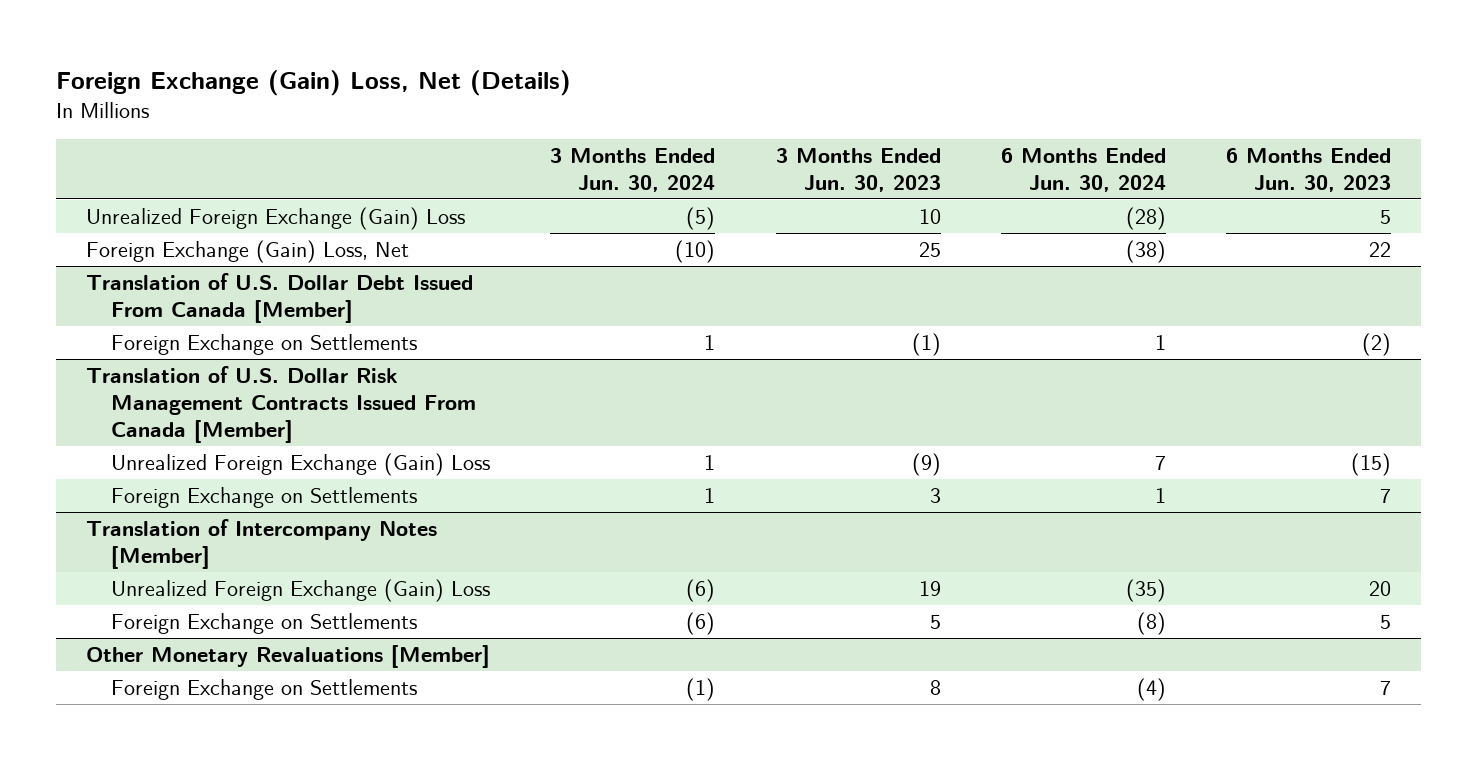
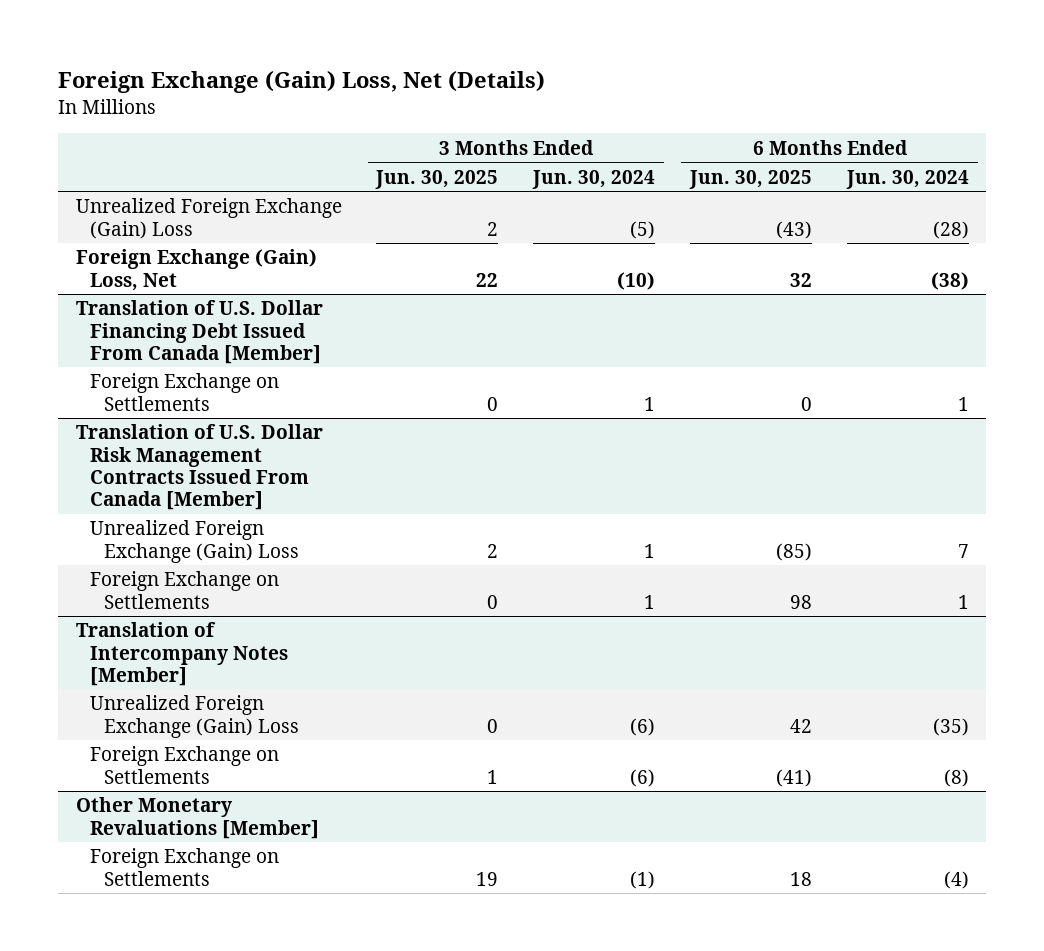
- | 3 Months Ended Jun. 30, 2024 | 3 Months Ended Jun. 30, 2023 | 6 Months Ended Jun. 30, 2024 | 6 Months Ended Jun. 30, 2023
+ | 3 Months Ended Jun. 30, 2025 | 3 Months Ended Jun. 30, 2024 | 6 Months Ended Jun. 30, 2025 | 6 Months Ended Jun. 30, 2024
- Translation of U.S. Dollar Debt Issued From Canada [Member]
+ Translation of U.S. Dollar Financing Debt Issued From Canada [Member]

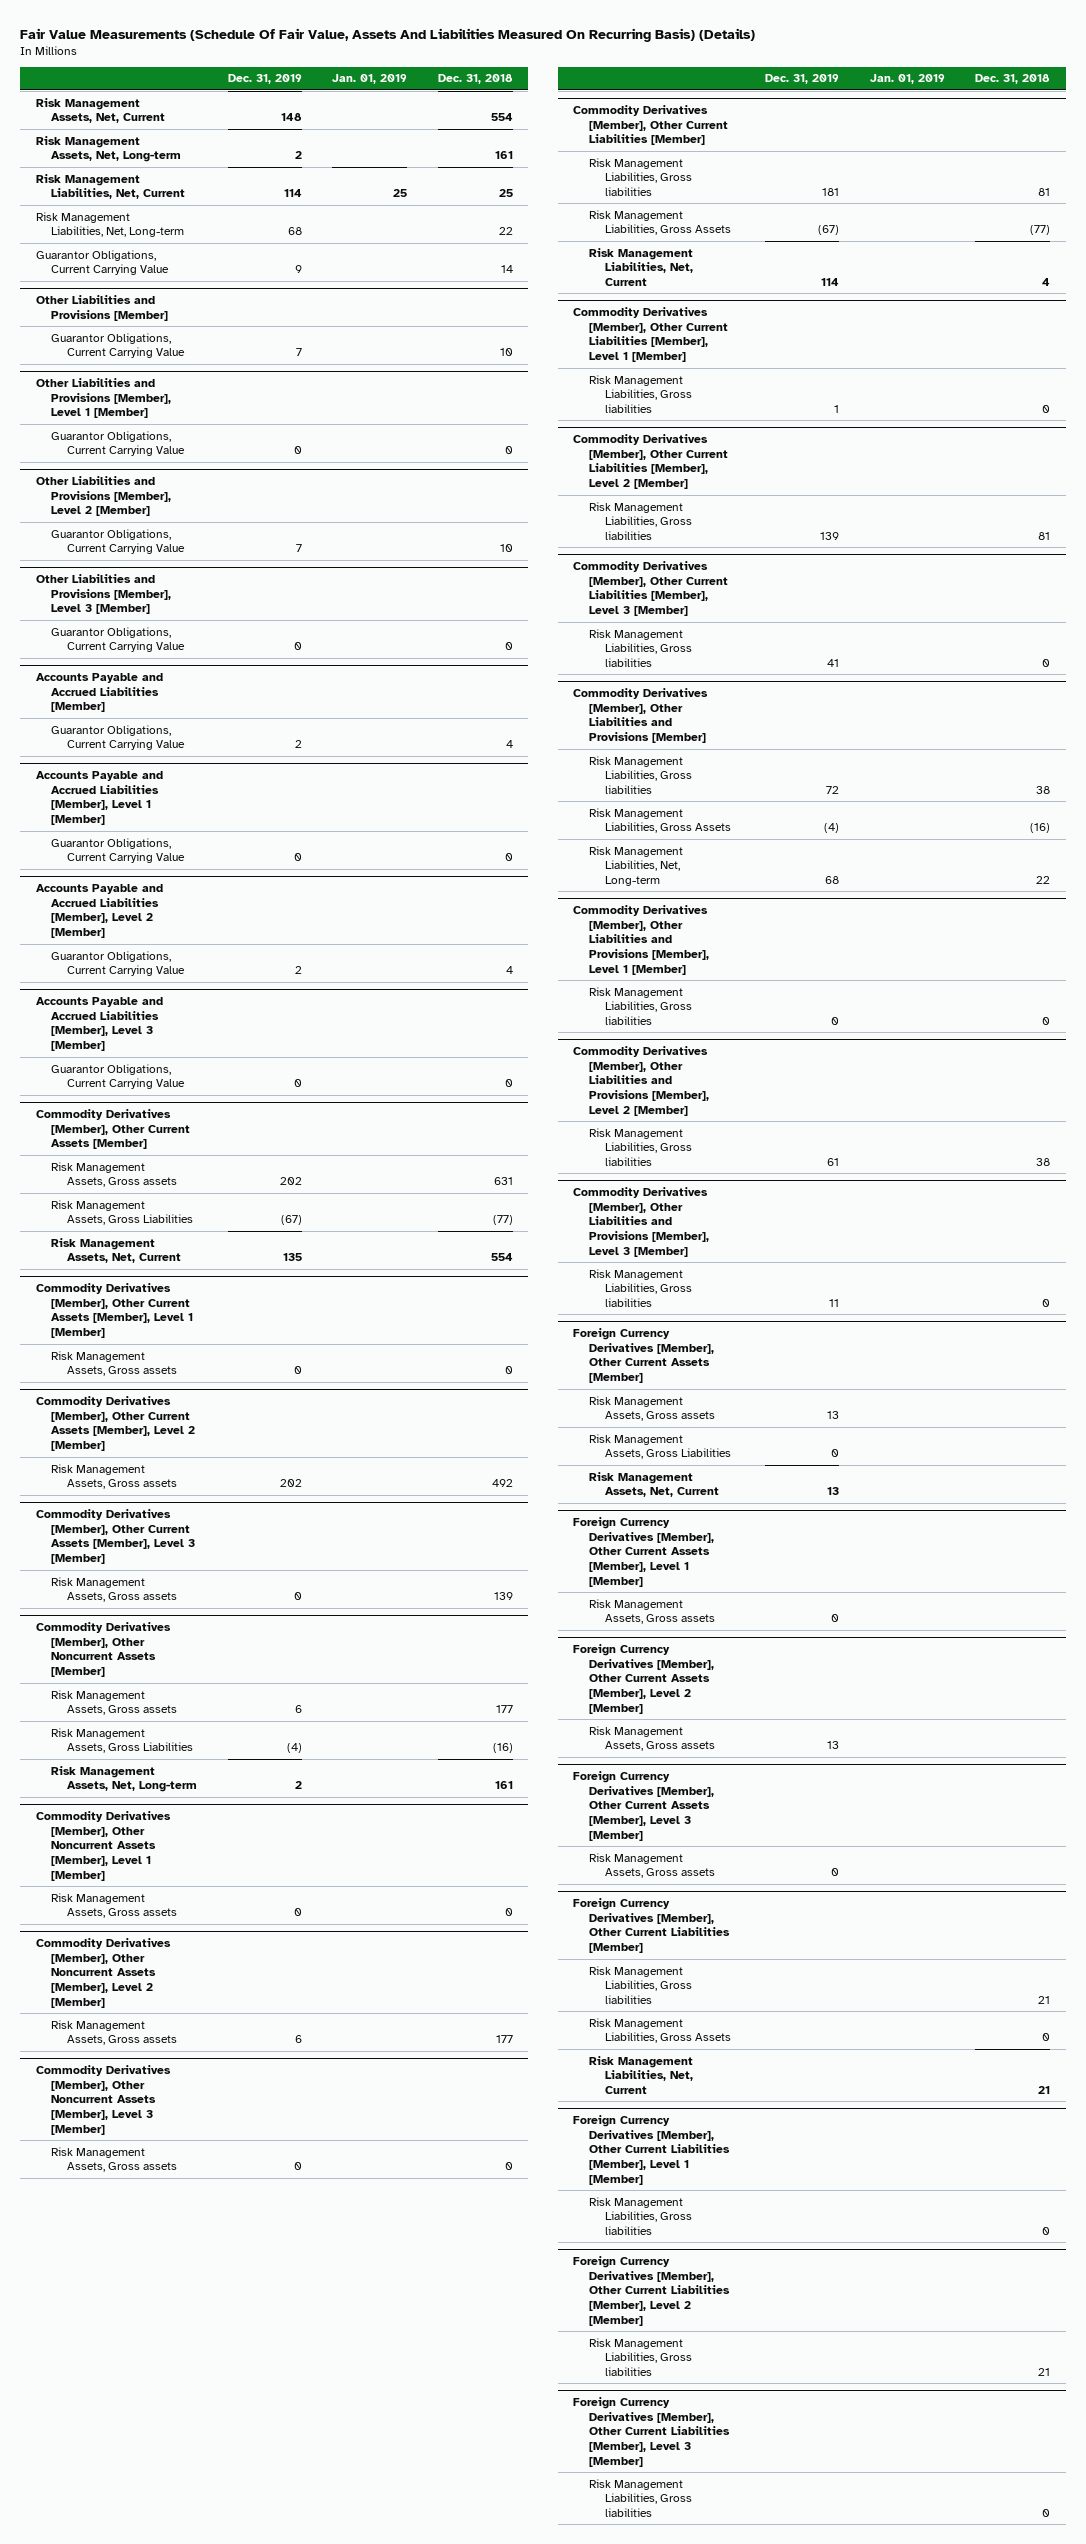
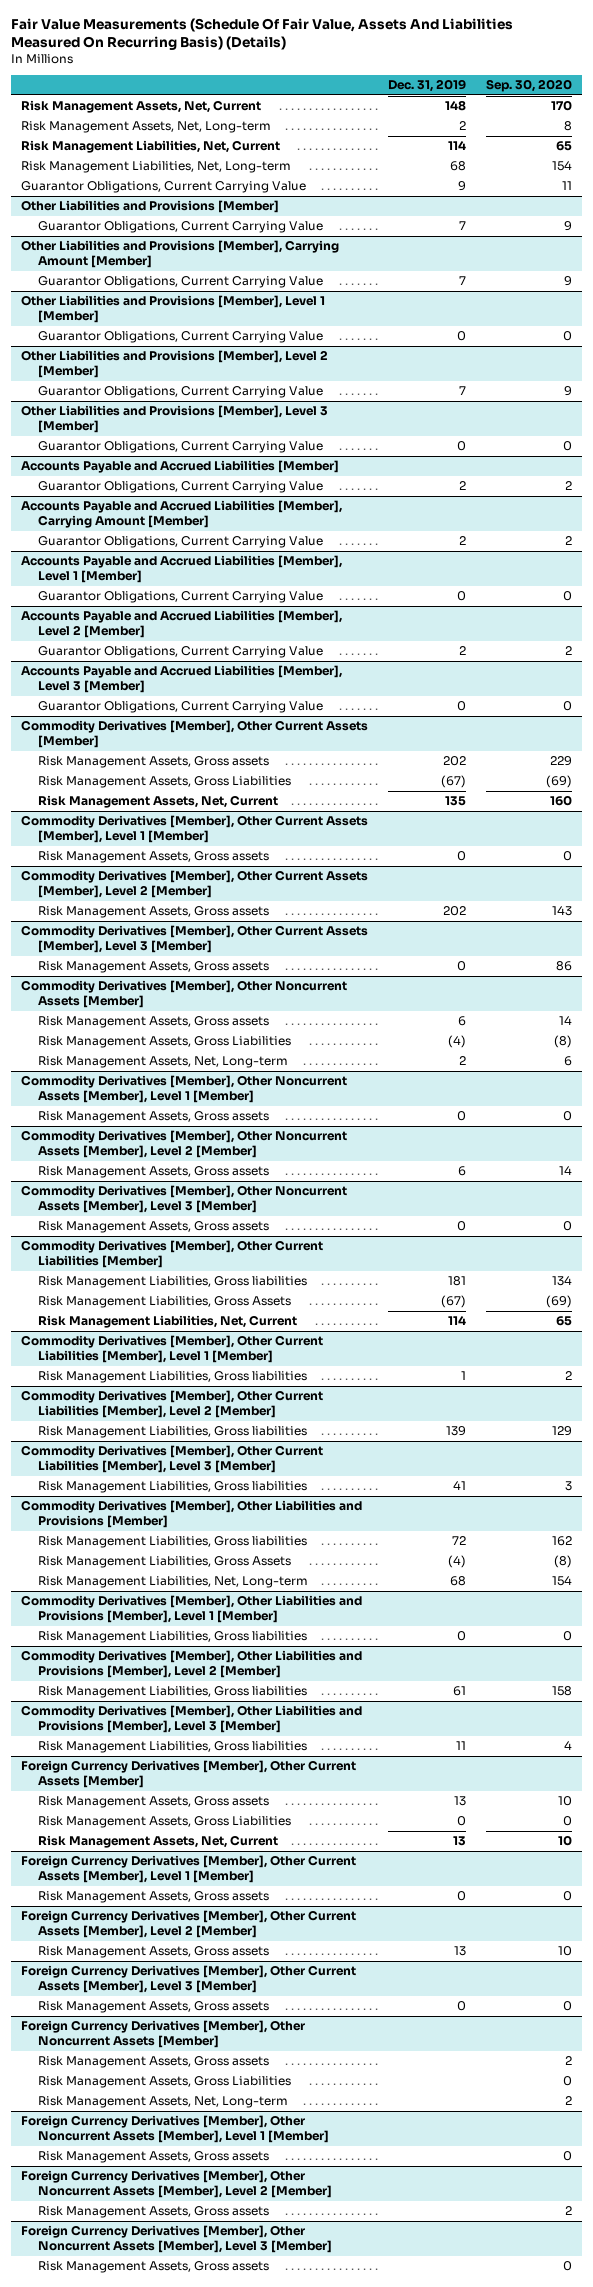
- | Dec. 31, 2019 | Jan. 01, 2019 | Dec. 31, 2018
+ | Dec. 31, 2019 | Sep. 30, 2020
+ Other Liabilities and Provisions [Member], Carrying Amount [Member]
+ Guarantor Obligations, Current Carrying Value | 7 | 9
+ Accounts Payable and Accrued Liabilities [Member], Carrying Amount [Member]
+ Guarantor Obligations, Current Carrying Value | 2 | 2
- Foreign Currency Derivatives [Member], Other Current Liabilities [Member]
- Risk Management Liabilities, Gross liabilities | | | 21
- Risk Management Liabilities, Gross Assets | | | 0
- Risk Management Liabilities, Net, Current | | | 21
- Foreign Currency Derivatives [Member], Other Current Liabilities [Member], Level 1 [Member]
- Risk Management Liabilities, Gross liabilities | | | 0
- Foreign Currency Derivatives [Member], Other Current Liabilities [Member], Level 2 [Member]
- Risk Management Liabilities, Gross liabilities | | | 21
- Foreign Currency Derivatives [Member], Other Current Liabilities [Member], Level 3 [Member]
- Risk Management Liabilities, Gross liabilities | | | 0
+ Foreign Currency Derivatives [Member], Other Noncurrent Assets [Member]
+ Risk Management Assets, Gross assets | | 2
+ Risk Management Assets, Gross Liabilities | | 0
+ Risk Management Assets, Net, Long-term | | 2
+ Foreign Currency Derivatives [Member], Other Noncurrent Assets [Member], Level 1 [Member]
+ Risk Management Assets, Gross assets | | 0
+ Foreign Currency Derivatives [Member], Other Noncurrent Assets [Member], Level 2 [Member]
+ Risk Management Assets, Gross assets | | 2
+ Foreign Currency Derivatives [Member], Other Noncurrent Assets [Member], Level 3 [Member]
+ Risk Management Assets, Gross assets | | 0

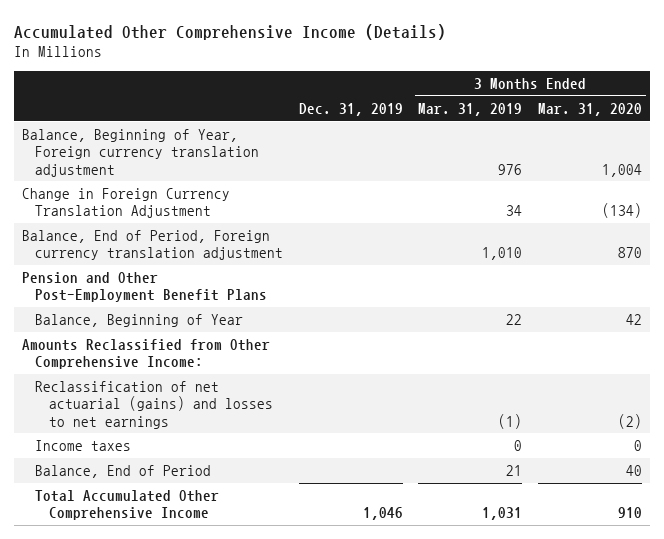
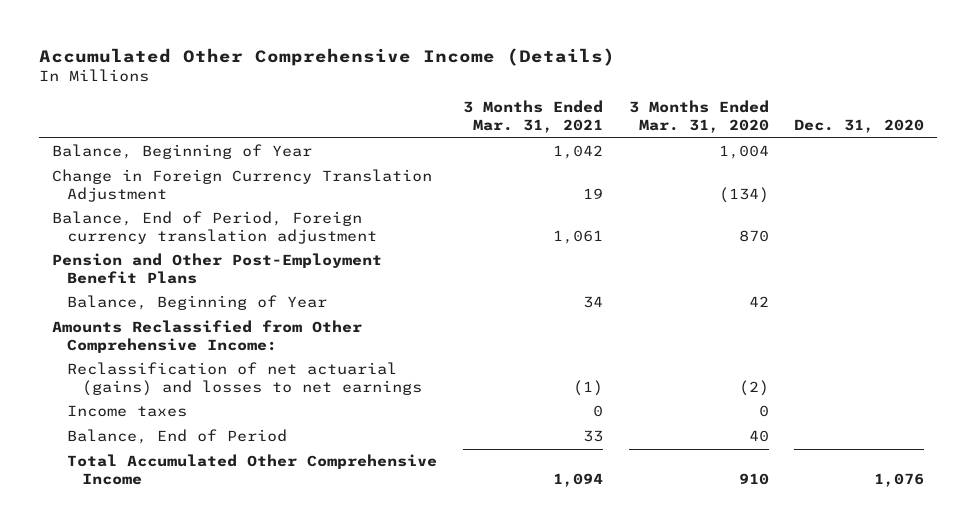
- | Dec. 31, 2019 | 3 Months Ended Mar. 31, 2019 | 3 Months Ended Mar. 31, 2020
+ | 3 Months Ended Mar. 31, 2021 | 3 Months Ended Mar. 31, 2020 | Dec. 31, 2020
- Balance, Beginning of Year, Foreign currency translation adjustment | | 976 | 1,004
+ Balance, Beginning of Year | 1,042 | 1,004 |

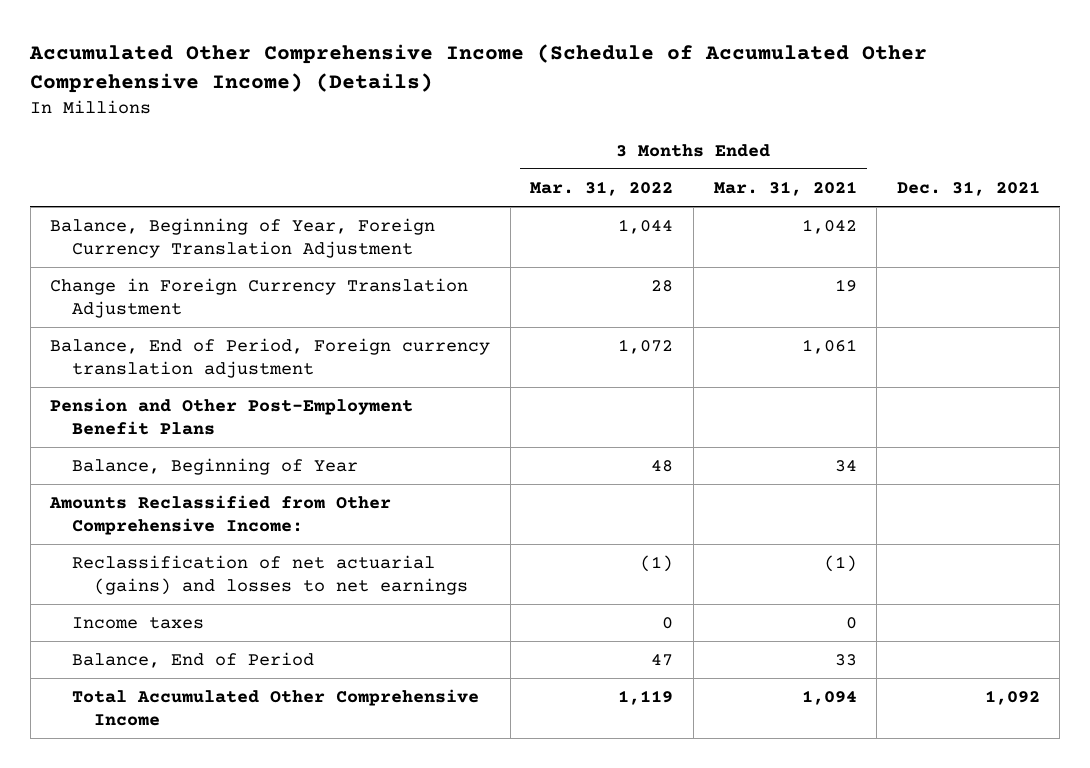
- Accumulated Other Comprehensive Income (Details)
+ Accumulated Other Comprehensive Income (Schedule of Accumulated Other Comprehensive Income) (Details)
- | 3 Months Ended Mar. 31, 2021 | 3 Months Ended Mar. 31, 2020 | Dec. 31, 2020
+ | 3 Months Ended Mar. 31, 2022 | 3 Months Ended Mar. 31, 2021 | Dec. 31, 2021
- Balance, Beginning of Year | 1,042 | 1,004 |
+ Balance, Beginning of Year, Foreign Currency Translation Adjustment | 1,044 | 1,042 |

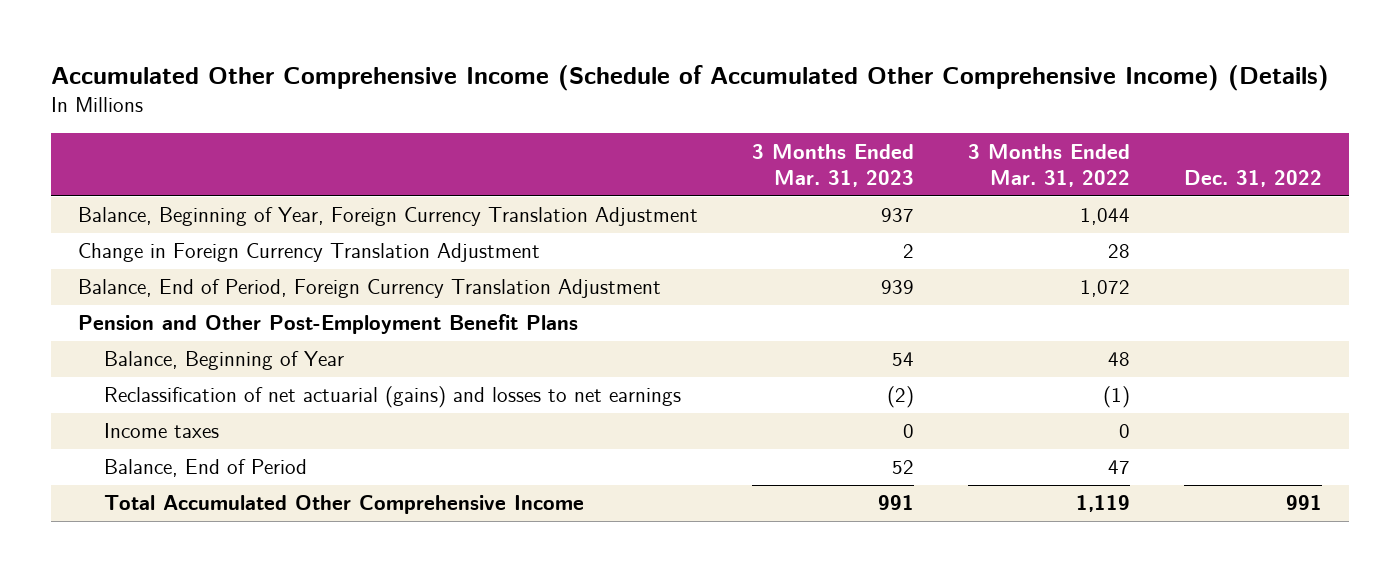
- | 3 Months Ended Mar. 31, 2022 | 3 Months Ended Mar. 31, 2021 | Dec. 31, 2021
+ | 3 Months Ended Mar. 31, 2023 | 3 Months Ended Mar. 31, 2022 | Dec. 31, 2022
- Balance, End of Period, Foreign currency translation adjustment | 1,072 | 1,061 |
+ Balance, End of Period, Foreign Currency Translation Adjustment | 939 | 1,072 |
- Amounts Reclassified from Other Comprehensive Income:

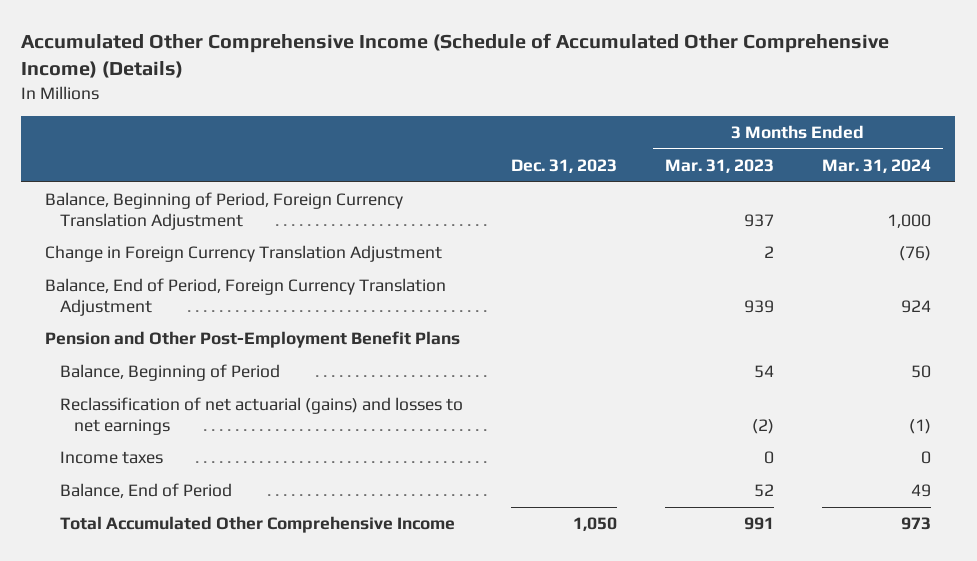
- | 3 Months Ended Mar. 31, 2023 | 3 Months Ended Mar. 31, 2022 | Dec. 31, 2022
+ | Dec. 31, 2023 | 3 Months Ended Mar. 31, 2023 | 3 Months Ended Mar. 31, 2024
- Balance, Beginning of Year, Foreign Currency Translation Adjustment | 937 | 1,044 |
+ Balance, Beginning of Period, Foreign Currency Translation Adjustment | | 937 | 1,000
- Balance, Beginning of Year | 54 | 48 |
+ Balance, Beginning of Period | | 54 | 50

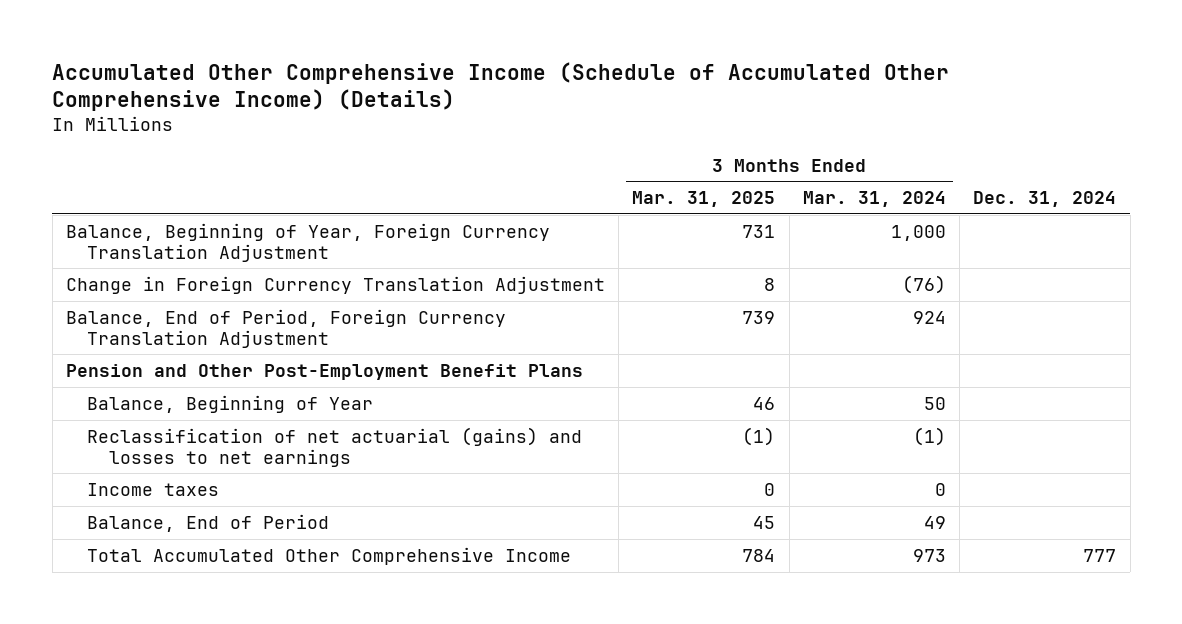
- | Dec. 31, 2023 | 3 Months Ended Mar. 31, 2023 | 3 Months Ended Mar. 31, 2024
+ | 3 Months Ended Mar. 31, 2025 | 3 Months Ended Mar. 31, 2024 | Dec. 31, 2024
- Balance, Beginning of Period, Foreign Currency Translation Adjustment | | 937 | 1,000
+ Balance, Beginning of Year, Foreign Currency Translation Adjustment | 731 | 1,000 |
- Balance, Beginning of Period | | 54 | 50
+ Balance, Beginning of Year | 46 | 50 |

